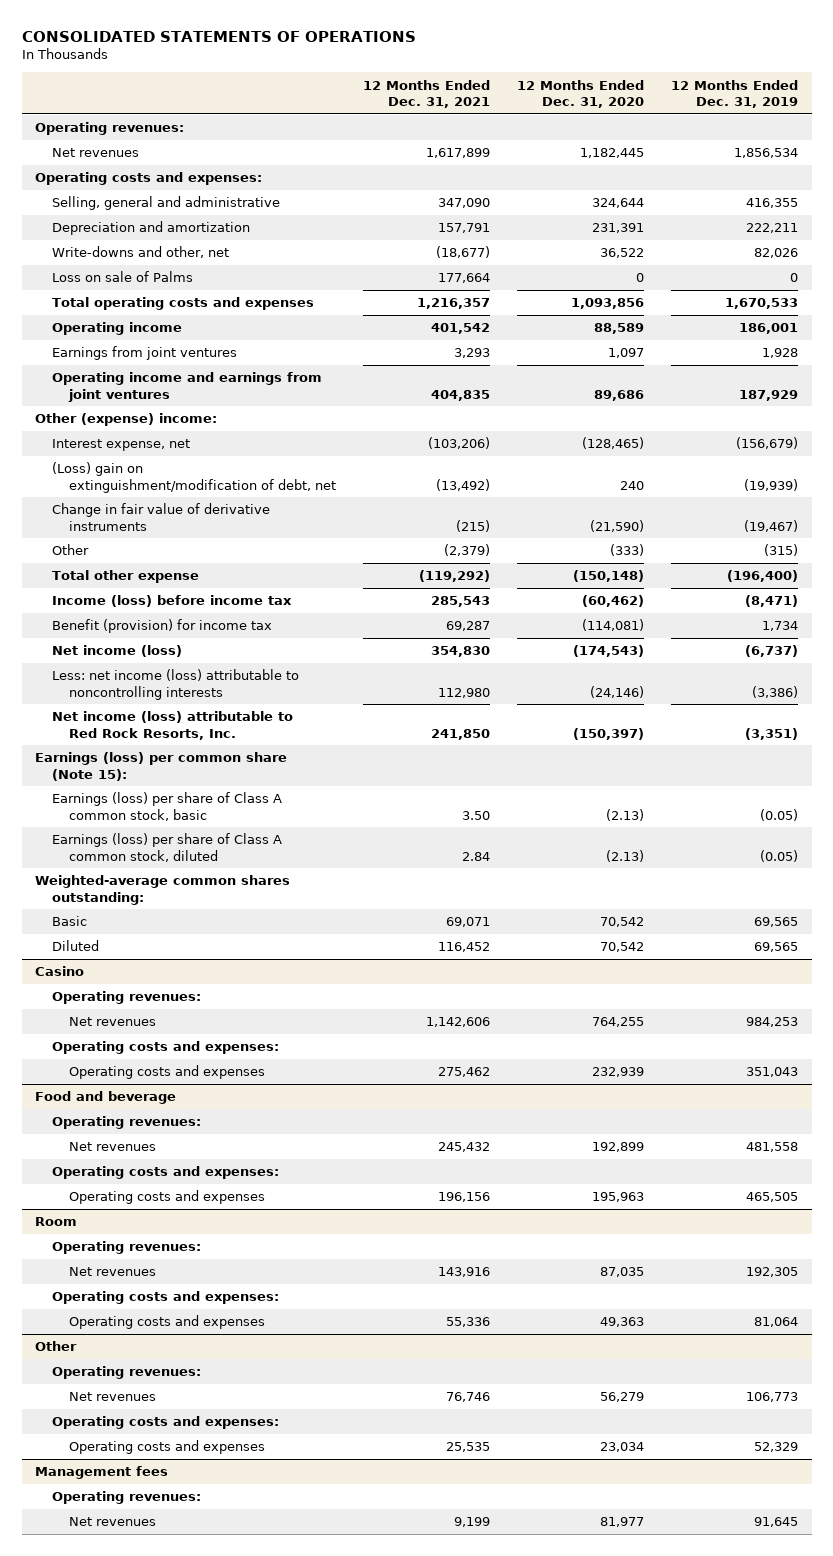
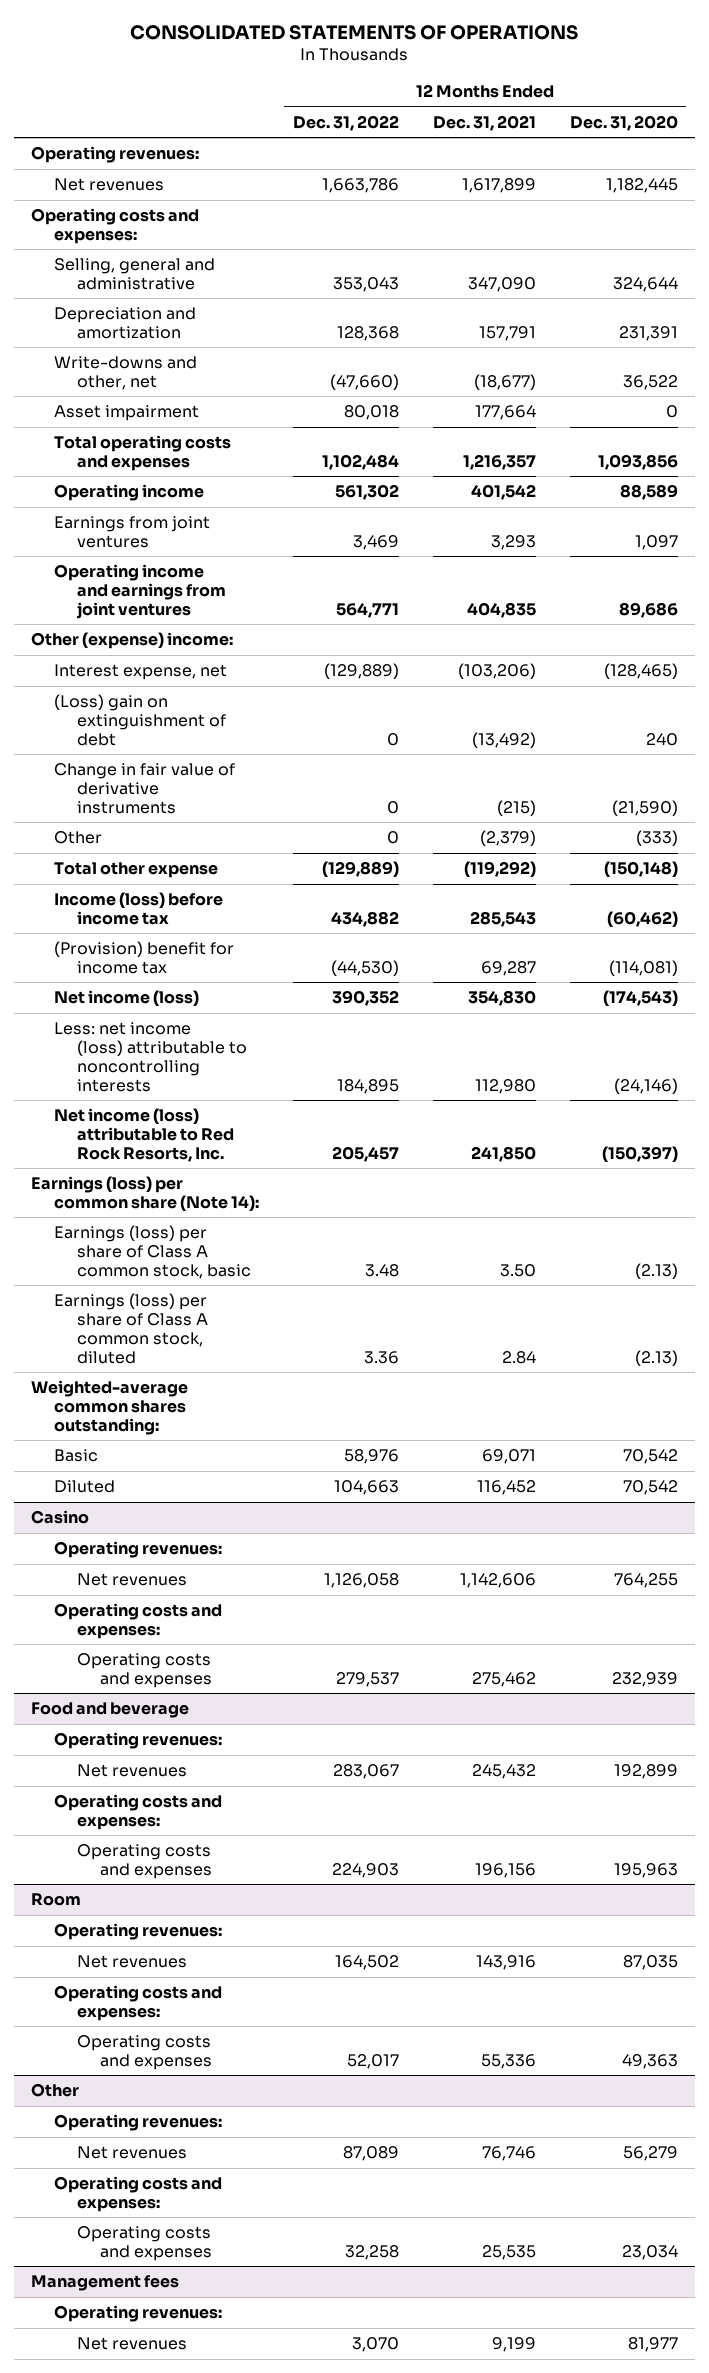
- | 12 Months Ended Dec. 31, 2021 | 12 Months Ended Dec. 31, 2020 | 12 Months Ended Dec. 31, 2019
+ | 12 Months Ended Dec. 31, 2022 | 12 Months Ended Dec. 31, 2021 | 12 Months Ended Dec. 31, 2020
- Loss on sale of Palms | 177,664 | 0 | 0
+ Asset impairment | 80,018 | 177,664 | 0
- (Loss) gain on extinguishment/modification of debt, net | (13,492) | 240 | (19,939)
+ (Loss) gain on extinguishment of debt | 0 | (13,492) | 240
- Benefit (provision) for income tax | 69,287 | (114,081) | 1,734
+ (Provision) benefit for income tax | (44,530) | 69,287 | (114,081)
- Earnings (loss) per common share (Note 15):
+ Earnings (loss) per common share (Note 14):

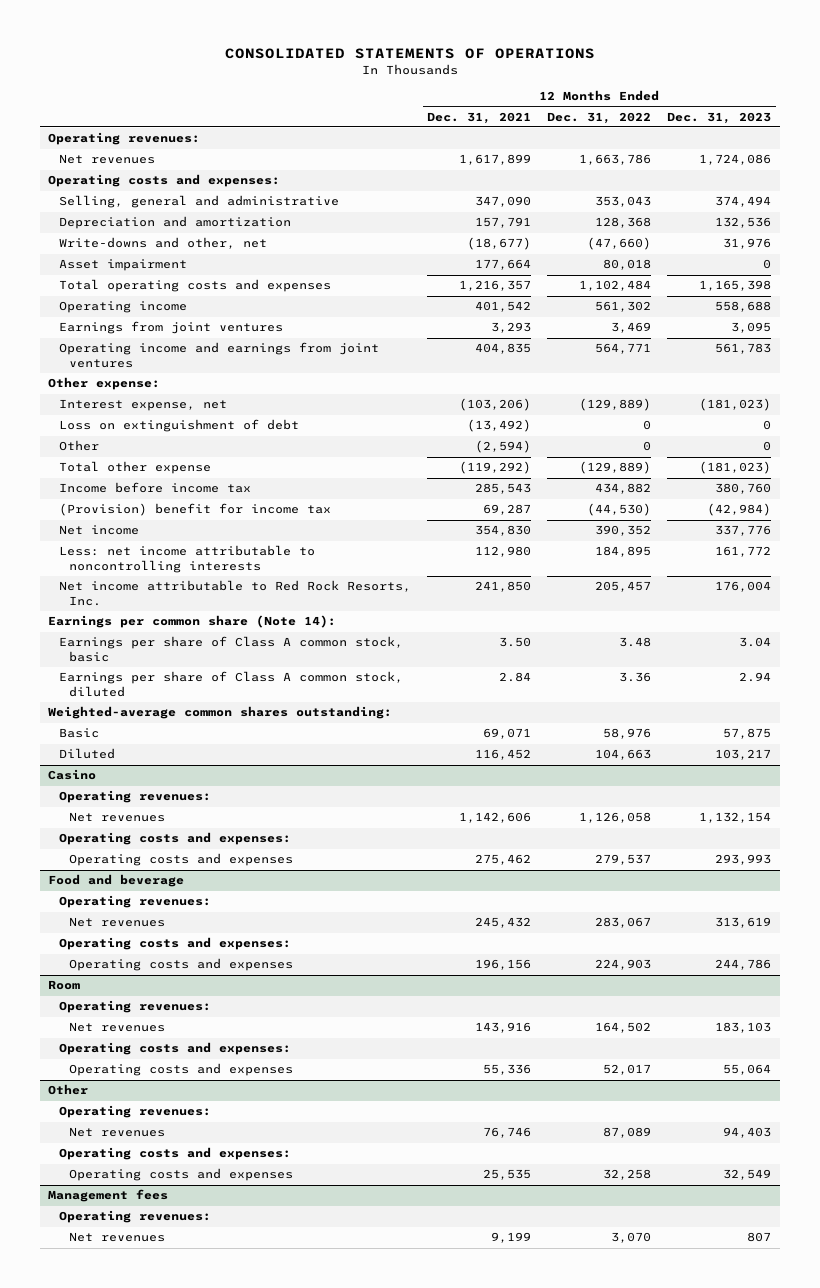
- | 12 Months Ended Dec. 31, 2022 | 12 Months Ended Dec. 31, 2021 | 12 Months Ended Dec. 31, 2020
+ | 12 Months Ended Dec. 31, 2021 | 12 Months Ended Dec. 31, 2022 | 12 Months Ended Dec. 31, 2023
- Other (expense) income:
+ Other expense:
- (Loss) gain on extinguishment of debt | 0 | (13,492) | 240
- Change in fair value of derivative instruments | 0 | (215) | (21,590)
- Other | 0 | (2,379) | (333)
+ Loss on extinguishment of debt | (13,492) | 0 | 0
+ Other | (2,594) | 0 | 0
- Income (loss) before income tax | 434,882 | 285,543 | (60,462)
+ Income before income tax | 285,543 | 434,882 | 380,760
- Net income (loss) | 390,352 | 354,830 | (174,543)
- Less: net income (loss) attributable to noncontrolling interests | 184,895 | 112,980 | (24,146)
- Net income (loss) attributable to Red Rock Resorts, Inc. | 205,457 | 241,850 | (150,397)
- Earnings (loss) per common share (Note 14):
- Earnings (loss) per share of Class A common stock, basic | 3.48 | 3.50 | (2.13)
- Earnings (loss) per share of Class A common stock, diluted | 3.36 | 2.84 | (2.13)
+ Net income | 354,830 | 390,352 | 337,776
+ Less: net income attributable to noncontrolling interests | 112,980 | 184,895 | 161,772
+ Net income attributable to Red Rock Resorts, Inc. | 241,850 | 205,457 | 176,004
+ Earnings per common share (Note 14):
+ Earnings per share of Class A common stock, basic | 3.50 | 3.48 | 3.04
+ Earnings per share of Class A common stock, diluted | 2.84 | 3.36 | 2.94

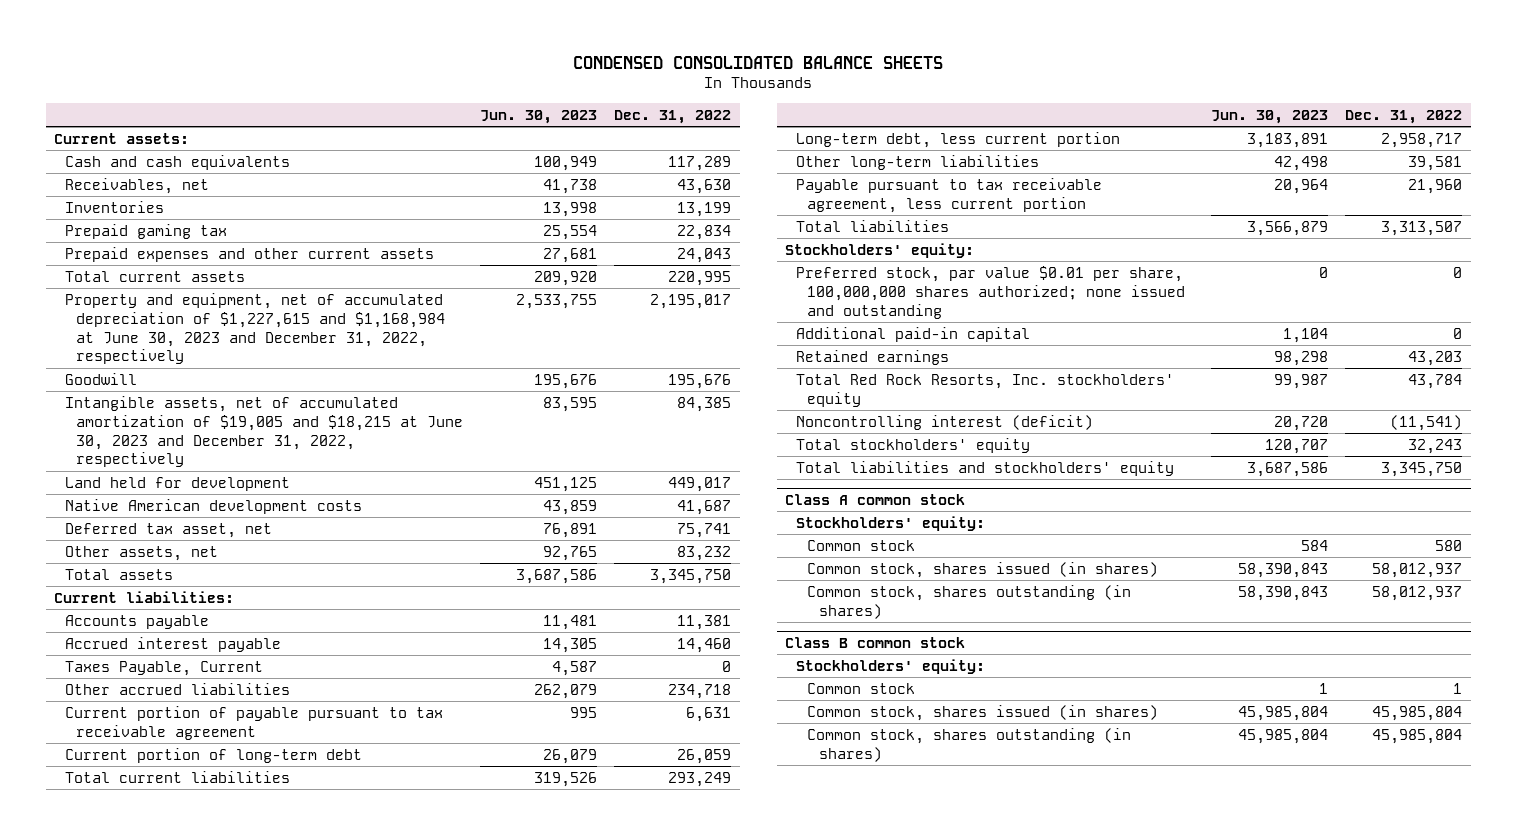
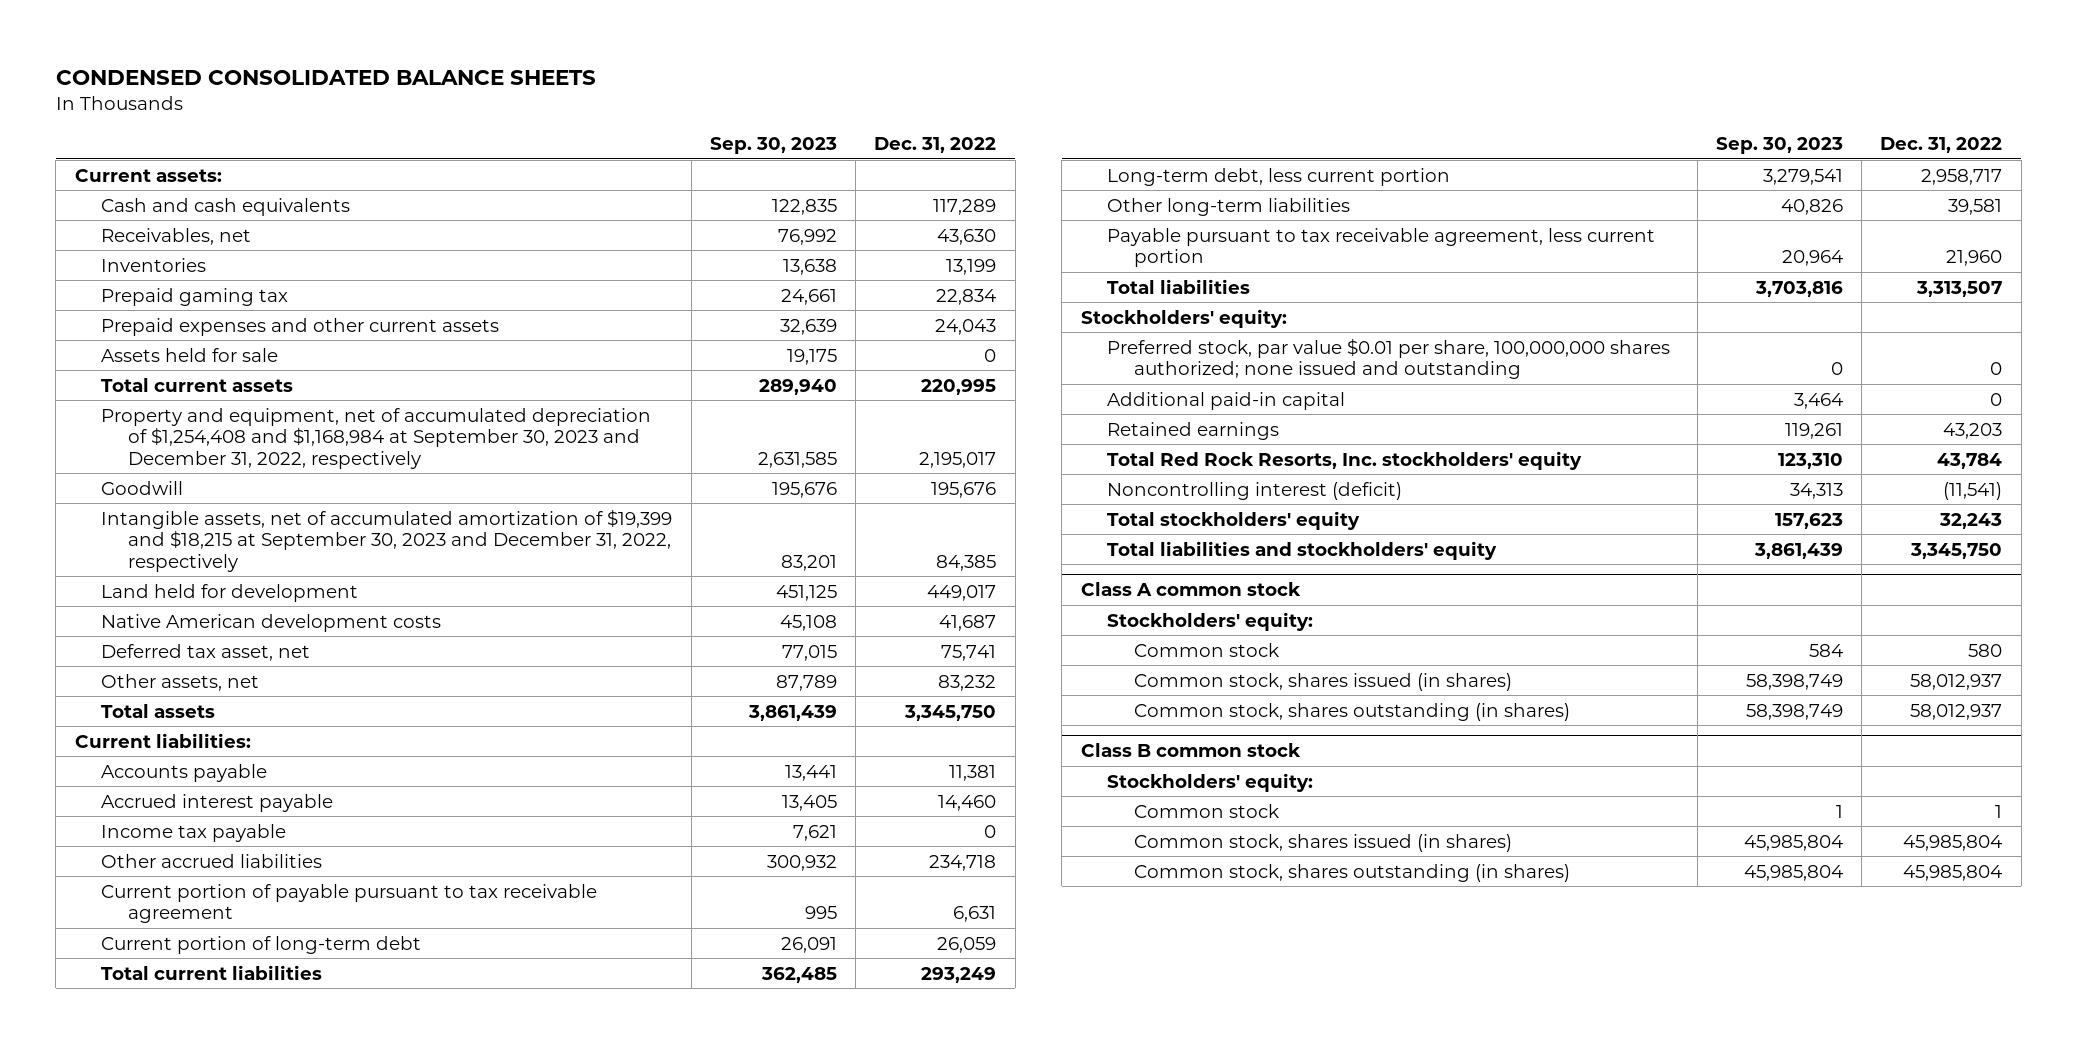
- | Jun. 30, 2023 | Dec. 31, 2022
+ | Sep. 30, 2023 | Dec. 31, 2022
+ Assets held for sale | 19,175 | 0
- Property and equipment, net of accumulated depreciation of $1,227,615 and $1,168,984 at June 30, 2023 and December 31, 2022, respectively | 2,533,755 | 2,195,017
+ Property and equipment, net of accumulated depreciation of $1,254,408 and $1,168,984 at September 30, 2023 and December 31, 2022, respectively | 2,631,585 | 2,195,017
- Intangible assets, net of accumulated amortization of $19,005 and $18,215 at June 30, 2023 and December 31, 2022, respectively | 83,595 | 84,385
+ Intangible assets, net of accumulated amortization of $19,399 and $18,215 at September 30, 2023 and December 31, 2022, respectively | 83,201 | 84,385
- Taxes Payable, Current | 4,587 | 0
+ Income tax payable | 7,621 | 0

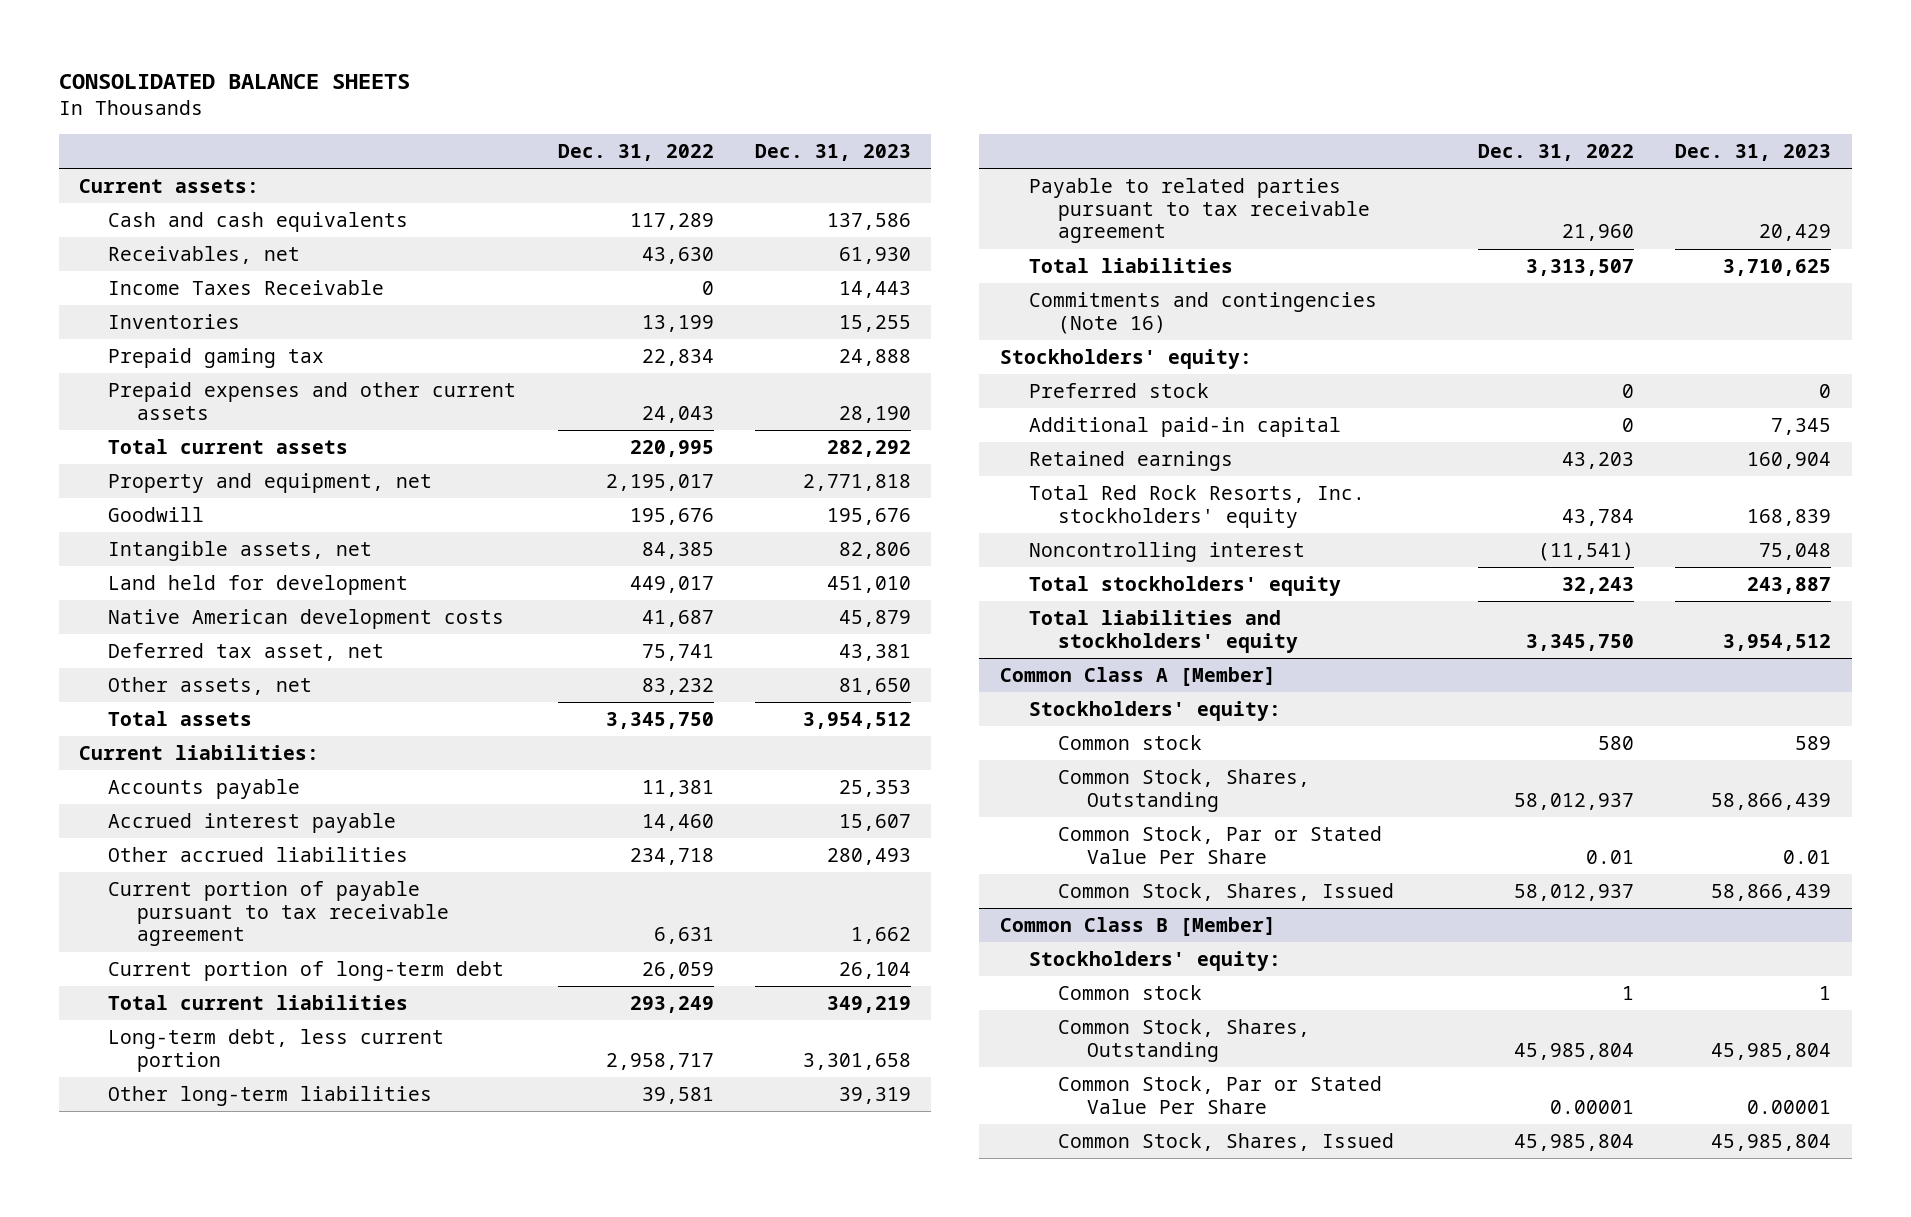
- CONDENSED CONSOLIDATED BALANCE SHEETS
+ CONSOLIDATED BALANCE SHEETS
- | Sep. 30, 2023 | Dec. 31, 2022
+ | Dec. 31, 2022 | Dec. 31, 2023
+ Income Taxes Receivable | 0 | 14,443
- Assets held for sale | 19,175 | 0
- Property and equipment, net of accumulated depreciation of $1,254,408 and $1,168,984 at September 30, 2023 and December 31, 2022, respectively | 2,631,585 | 2,195,017
+ Property and equipment, net | 2,195,017 | 2,771,818
- Intangible assets, net of accumulated amortization of $19,399 and $18,215 at September 30, 2023 and December 31, 2022, respectively | 83,201 | 84,385
+ Intangible assets, net | 84,385 | 82,806
- Income tax payable | 7,621 | 0
- Payable pursuant to tax receivable agreement, less current portion | 20,964 | 21,960
+ Payable to related parties pursuant to tax receivable agreement | 21,960 | 20,429
+ Commitments and contingencies (Note 16)
- Preferred stock, par value $0.01 per share, 100,000,000 shares authorized; none issued and outstanding | 0 | 0
+ Preferred stock | 0 | 0
- Noncontrolling interest (deficit) | 34,313 | (11,541)
+ Noncontrolling interest | (11,541) | 75,048
- Class A common stock
+ Common Class A [Member]
- Common stock, shares issued (in shares) | 58,398,749 | 58,012,937
- Common stock, shares outstanding (in shares) | 58,398,749 | 58,012,937
- Class B common stock
+ Common Stock, Shares, Outstanding | 58,012,937 | 58,866,439
+ Common Stock, Par or Stated Value Per Share | 0.01 | 0.01
+ Common Stock, Shares, Issued | 58,012,937 | 58,866,439
+ Common Class B [Member]
- Common stock, shares issued (in shares) | 45,985,804 | 45,985,804
- Common stock, shares outstanding (in shares) | 45,985,804 | 45,985,804
+ Common Stock, Shares, Outstanding | 45,985,804 | 45,985,804
+ Common Stock, Par or Stated Value Per Share | 0.00001 | 0.00001
+ Common Stock, Shares, Issued | 45,985,804 | 45,985,804

